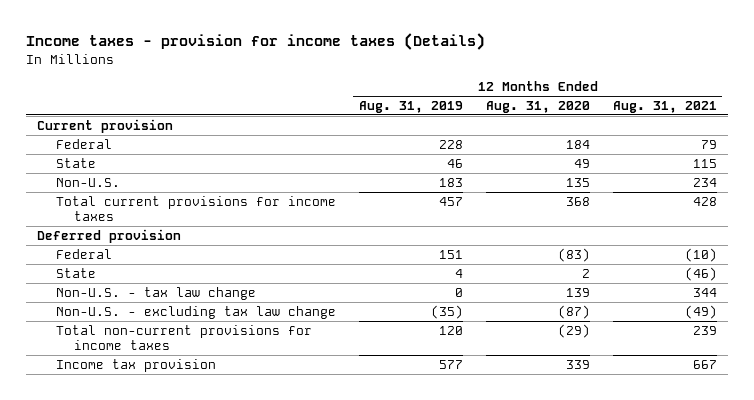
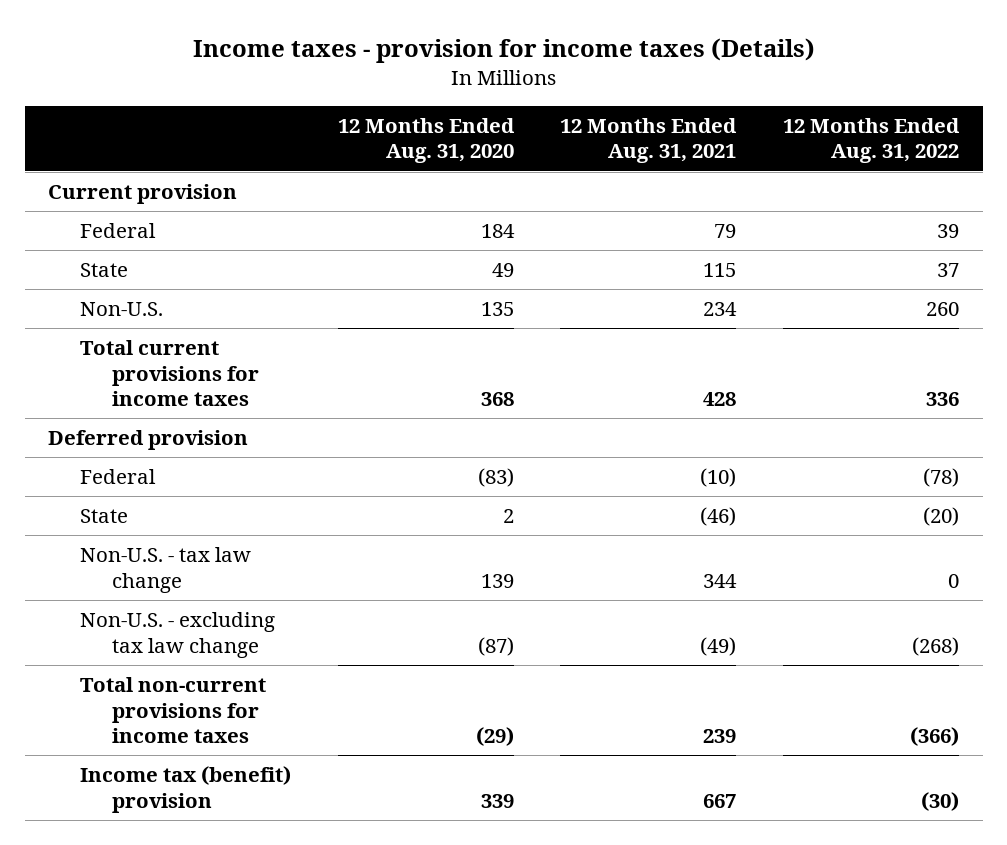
- | 12 Months Ended Aug. 31, 2019 | 12 Months Ended Aug. 31, 2020 | 12 Months Ended Aug. 31, 2021
+ | 12 Months Ended Aug. 31, 2020 | 12 Months Ended Aug. 31, 2021 | 12 Months Ended Aug. 31, 2022
- Income tax provision | 577 | 339 | 667
+ Income tax (benefit) provision | 339 | 667 | (30)

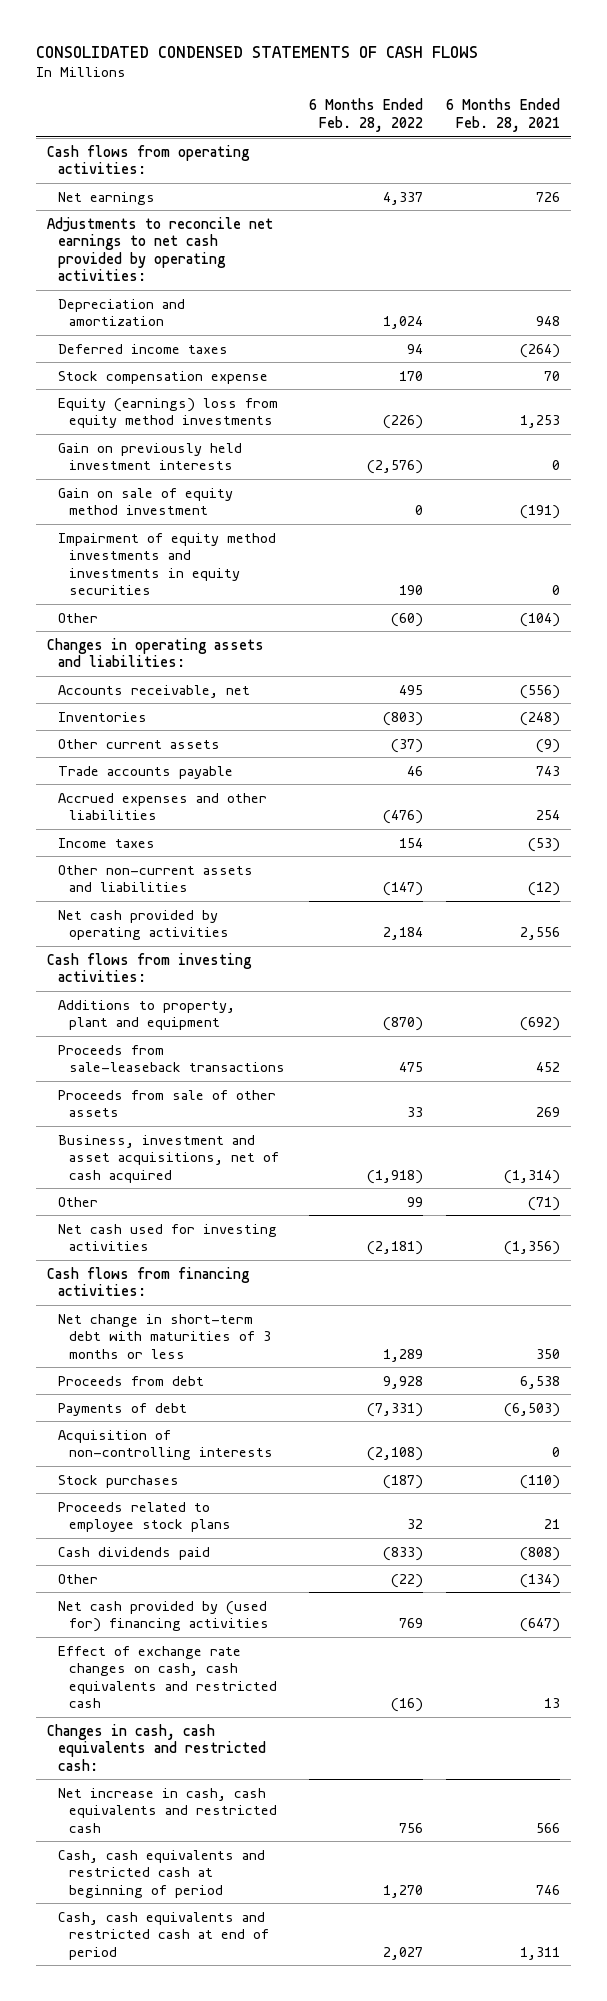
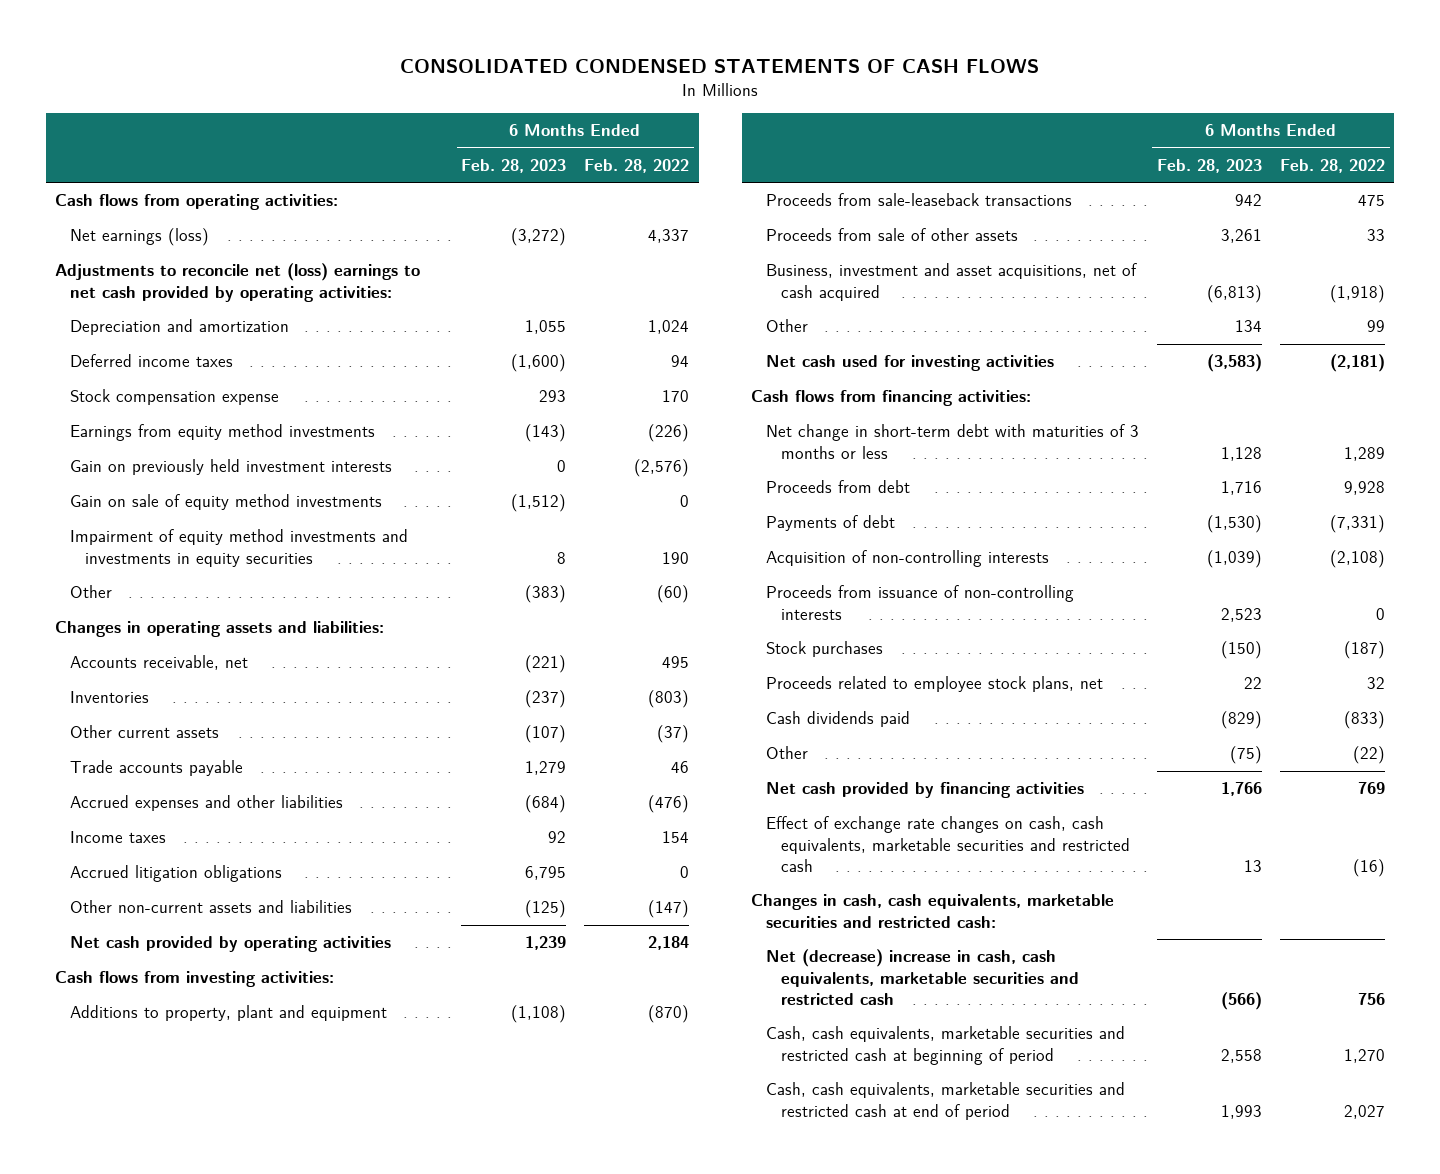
- | 6 Months Ended Feb. 28, 2022 | 6 Months Ended Feb. 28, 2021
+ | 6 Months Ended Feb. 28, 2023 | 6 Months Ended Feb. 28, 2022
- Net earnings | 4,337 | 726
- Adjustments to reconcile net earnings to net cash provided by operating activities:
+ Net earnings (loss) | (3,272) | 4,337
+ Adjustments to reconcile net (loss) earnings to net cash provided by operating activities:
- Equity (earnings) loss from equity method investments | (226) | 1,253
+ Earnings from equity method investments | (143) | (226)
- Gain on sale of equity method investment | 0 | (191)
+ Gain on sale of equity method investments | (1,512) | 0
+ Accrued litigation obligations | 6,795 | 0
+ Proceeds from issuance of non-controlling interests | 2,523 | 0
- Proceeds related to employee stock plans | 32 | 21
+ Proceeds related to employee stock plans, net | 22 | 32
- Net cash provided by (used for) financing activities | 769 | (647)
- Effect of exchange rate changes on cash, cash equivalents and restricted cash | (16) | 13
- Changes in cash, cash equivalents and restricted cash:
- Net increase in cash, cash equivalents and restricted cash | 756 | 566
- Cash, cash equivalents and restricted cash at beginning of period | 1,270 | 746
- Cash, cash equivalents and restricted cash at end of period | 2,027 | 1,311
+ Net cash provided by financing activities | 1,766 | 769
+ Effect of exchange rate changes on cash, cash equivalents, marketable securities and restricted cash | 13 | (16)
+ Changes in cash, cash equivalents, marketable securities and restricted cash:
+ Net (decrease) increase in cash, cash equivalents, marketable securities and restricted cash | (566) | 756
+ Cash, cash equivalents, marketable securities and restricted cash at beginning of period | 2,558 | 1,270
+ Cash, cash equivalents, marketable securities and restricted cash at end of period | 1,993 | 2,027

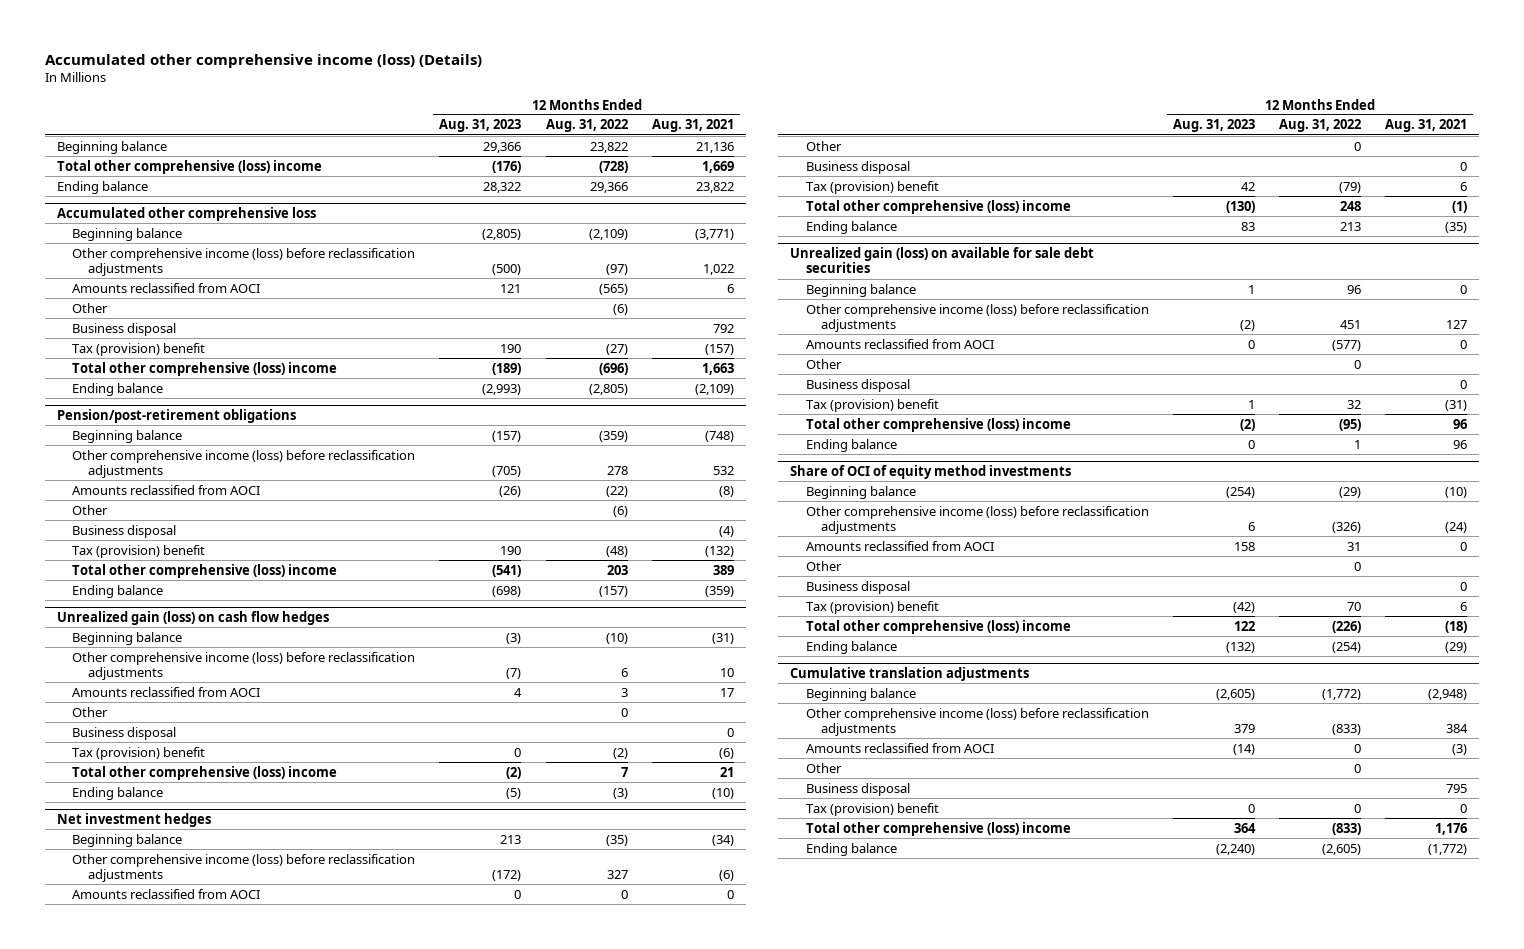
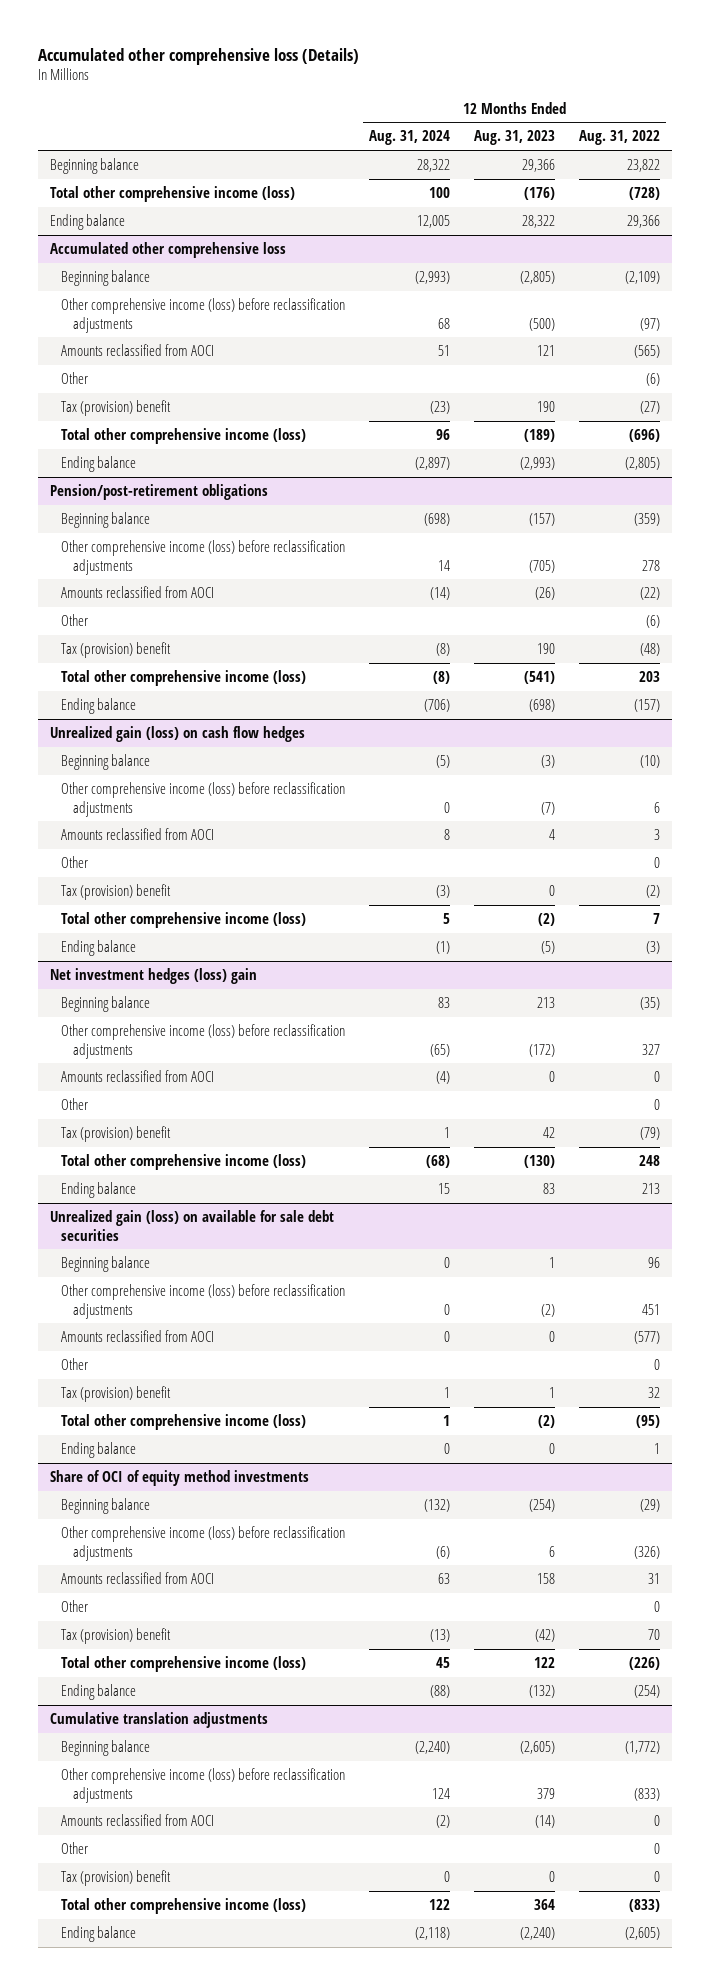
- Accumulated other comprehensive income (loss) (Details)
+ Accumulated other comprehensive loss (Details)
- | 12 Months Ended Aug. 31, 2023 | 12 Months Ended Aug. 31, 2022 | 12 Months Ended Aug. 31, 2021
+ | 12 Months Ended Aug. 31, 2024 | 12 Months Ended Aug. 31, 2023 | 12 Months Ended Aug. 31, 2022
- Total other comprehensive (loss) income | (176) | (728) | 1,669
+ Total other comprehensive income (loss) | 100 | (176) | (728)
@ Accumulated other comprehensive loss
- Business disposal | | | 792
- Total other comprehensive (loss) income | (189) | (696) | 1,663
+ Total other comprehensive income (loss) | 96 | (189) | (696)
@ Pension/post-retirement obligations
- Business disposal | | | (4)
- Total other comprehensive (loss) income | (541) | 203 | 389
+ Total other comprehensive income (loss) | (8) | (541) | 203
@ Unrealized gain (loss) on cash flow hedges
- Business disposal | | | 0
- Total other comprehensive (loss) income | (2) | 7 | 21
+ Total other comprehensive income (loss) | 5 | (2) | 7
- Net investment hedges
+ Net investment hedges (loss) gain
- Business disposal | | | 0
- Total other comprehensive (loss) income | (130) | 248 | (1)
+ Total other comprehensive income (loss) | (68) | (130) | 248
@ Unrealized gain (loss) on available for sale debt securities
- Business disposal | | | 0
- Total other comprehensive (loss) income | (2) | (95) | 96
+ Total other comprehensive income (loss) | 1 | (2) | (95)
@ Share of OCI of equity method investments
- Business disposal | | | 0
- Total other comprehensive (loss) income | 122 | (226) | (18)
+ Total other comprehensive income (loss) | 45 | 122 | (226)
@ Cumulative translation adjustments
- Business disposal | | | 795
- Total other comprehensive (loss) income | 364 | (833) | 1,176
+ Total other comprehensive income (loss) | 122 | 364 | (833)

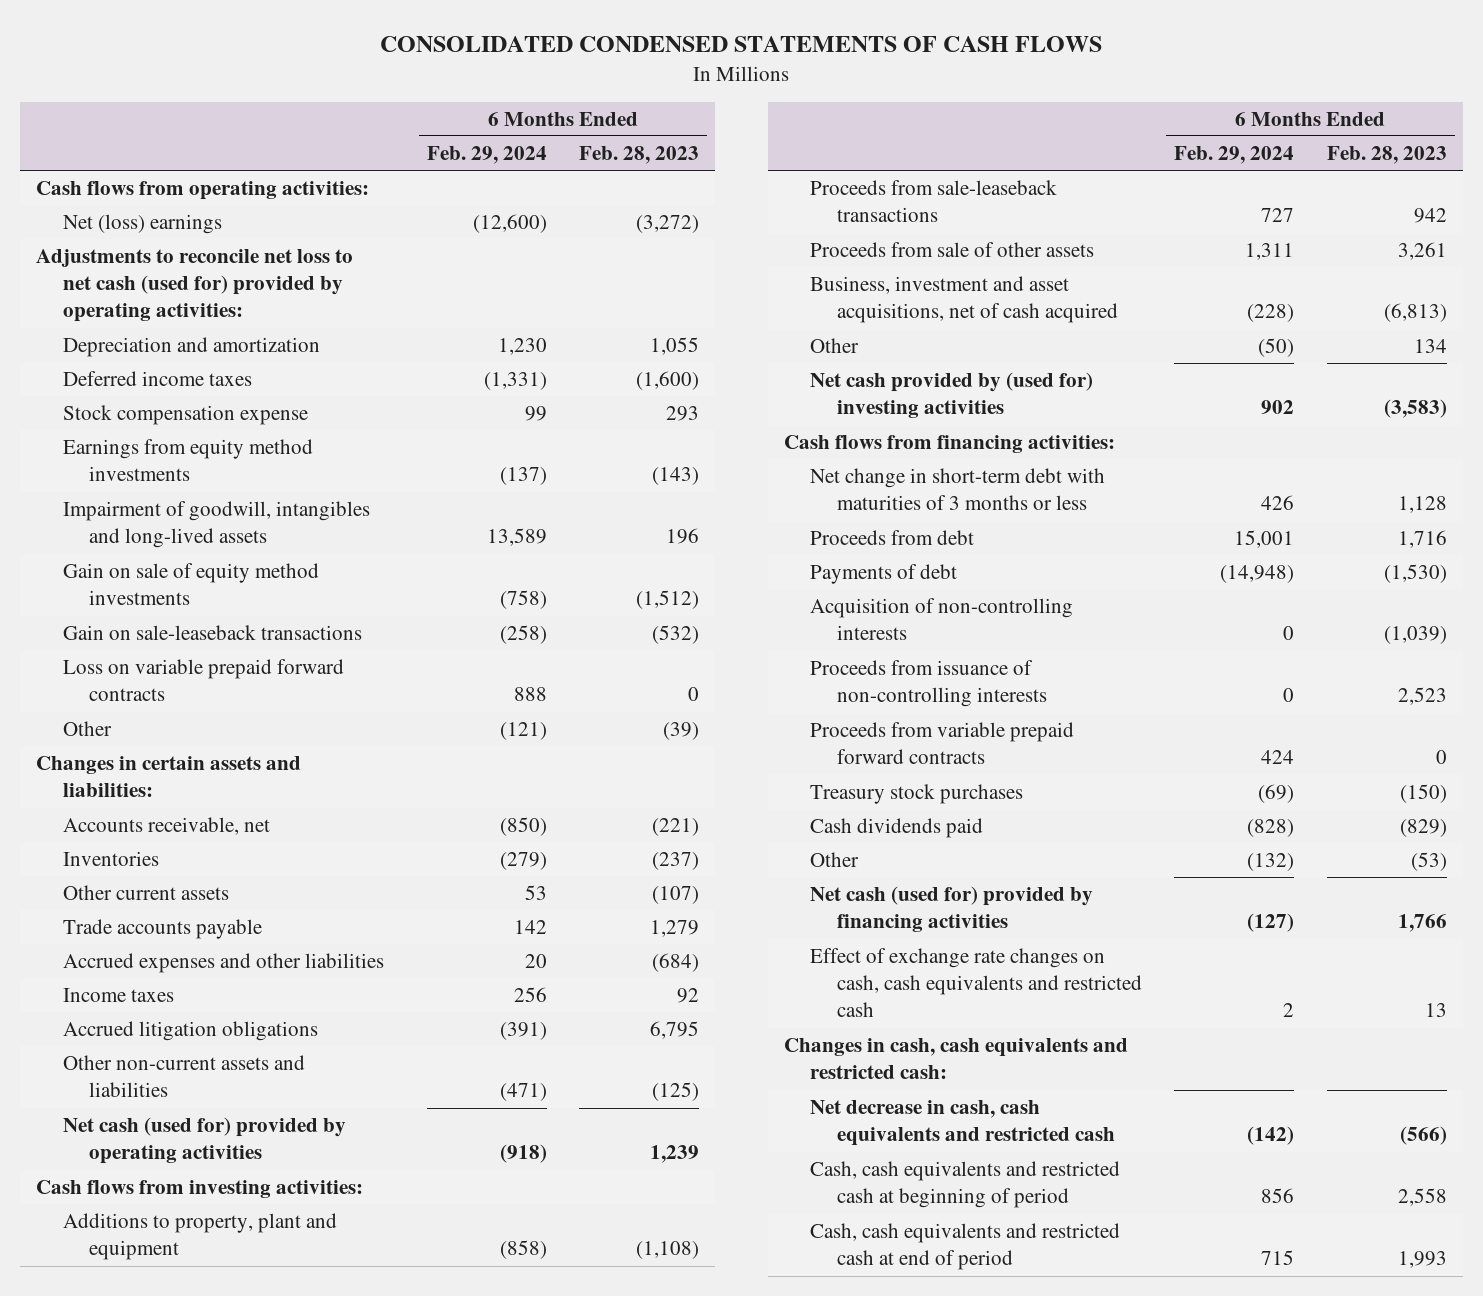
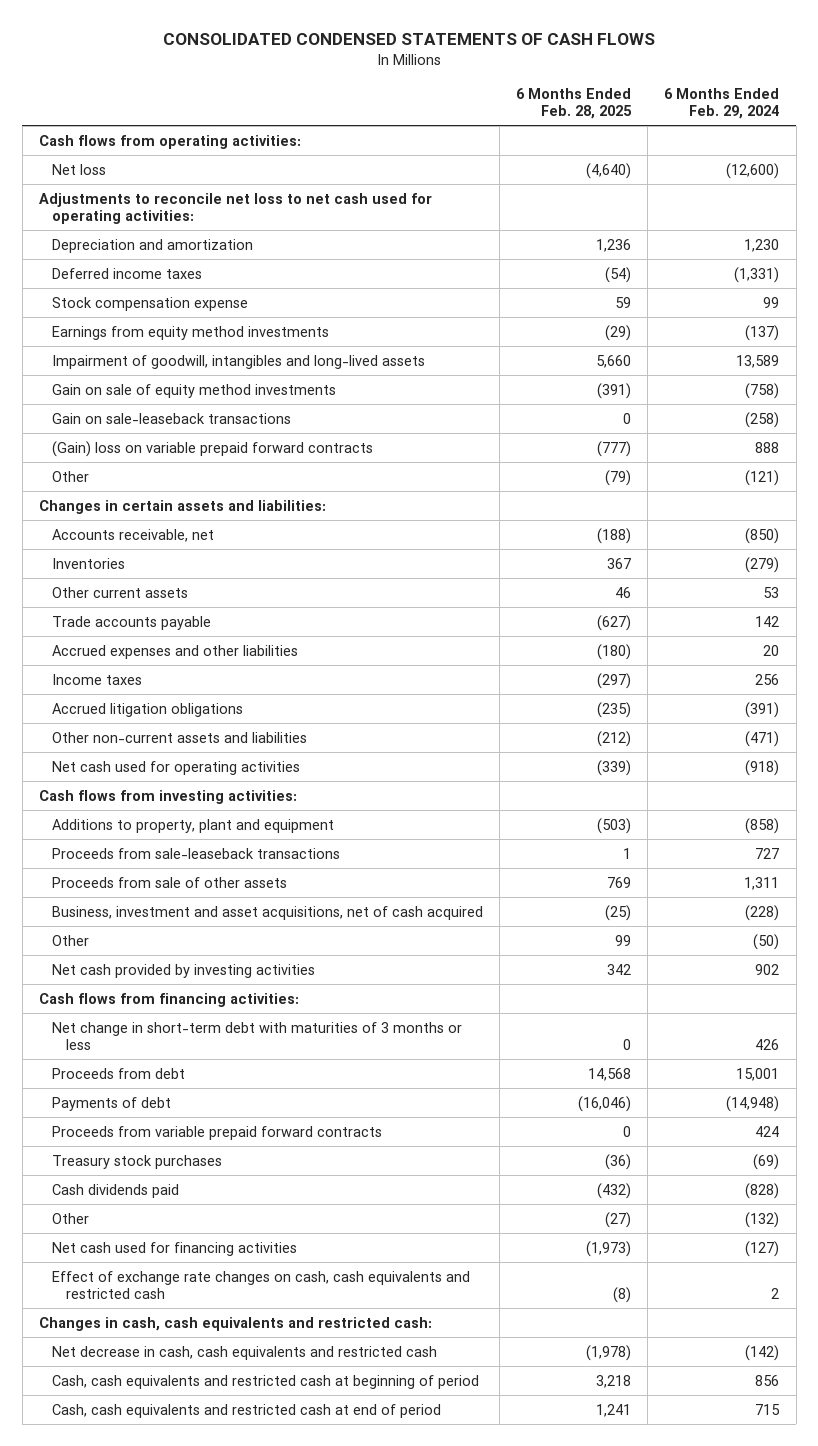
- | 6 Months Ended Feb. 29, 2024 | 6 Months Ended Feb. 28, 2023
+ | 6 Months Ended Feb. 28, 2025 | 6 Months Ended Feb. 29, 2024
- Net (loss) earnings | (12,600) | (3,272)
- Adjustments to reconcile net loss to net cash (used for) provided by operating activities:
+ Net loss | (4,640) | (12,600)
+ Adjustments to reconcile net loss to net cash used for operating activities:
- Loss on variable prepaid forward contracts | 888 | 0
+ (Gain) loss on variable prepaid forward contracts | (777) | 888
- Net cash (used for) provided by operating activities | (918) | 1,239
+ Net cash used for operating activities | (339) | (918)
- Net cash provided by (used for) investing activities | 902 | (3,583)
+ Net cash provided by investing activities | 342 | 902
- Acquisition of non-controlling interests | 0 | (1,039)
- Proceeds from issuance of non-controlling interests | 0 | 2,523
- Net cash (used for) provided by financing activities | (127) | 1,766
+ Net cash used for financing activities | (1,973) | (127)

